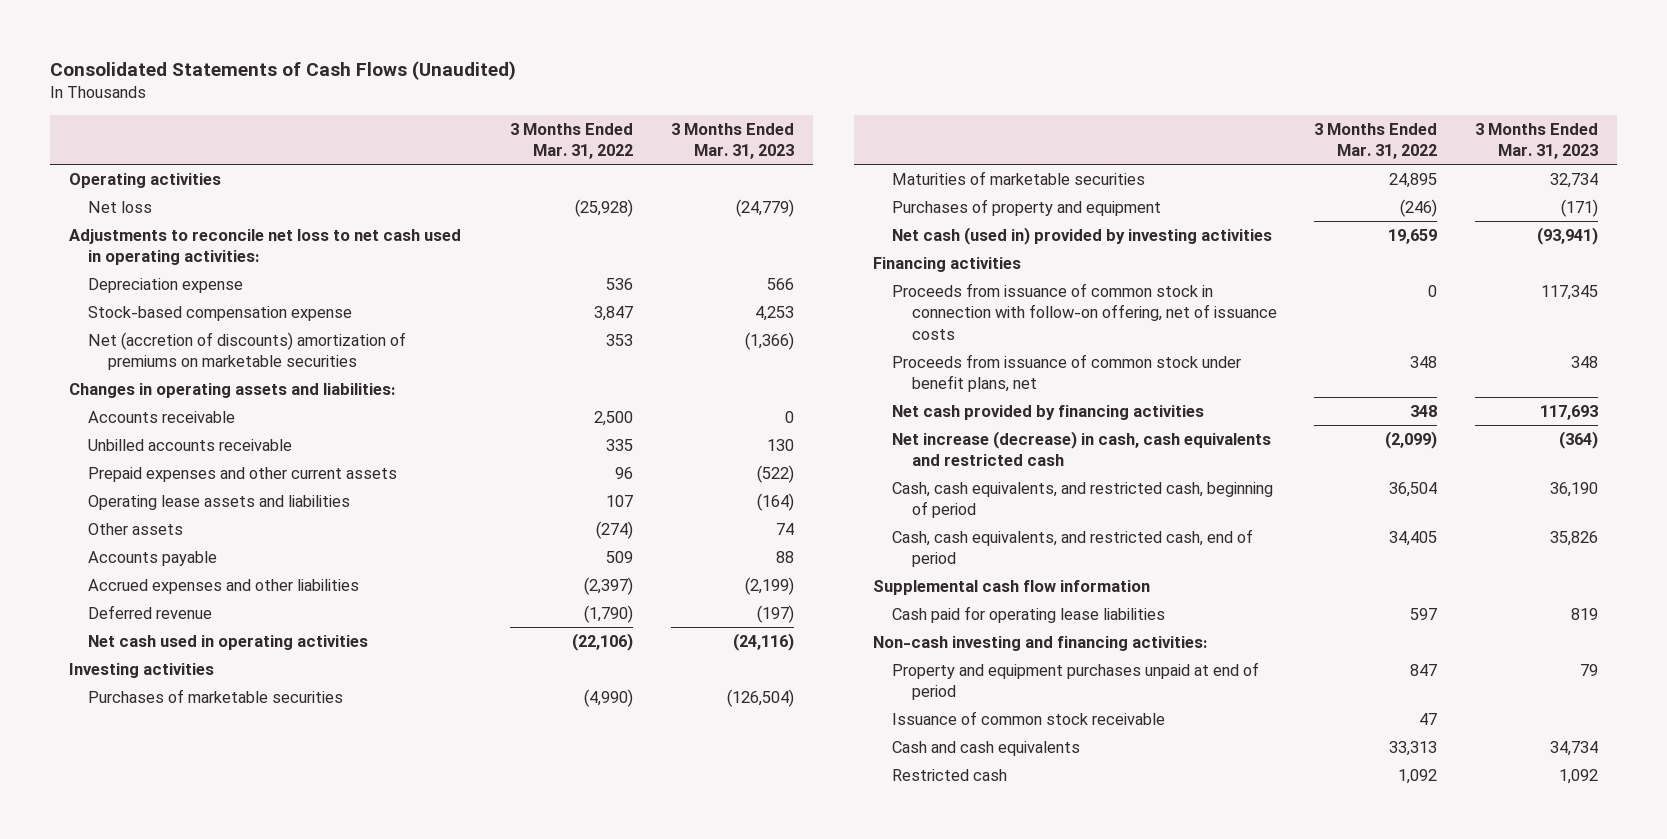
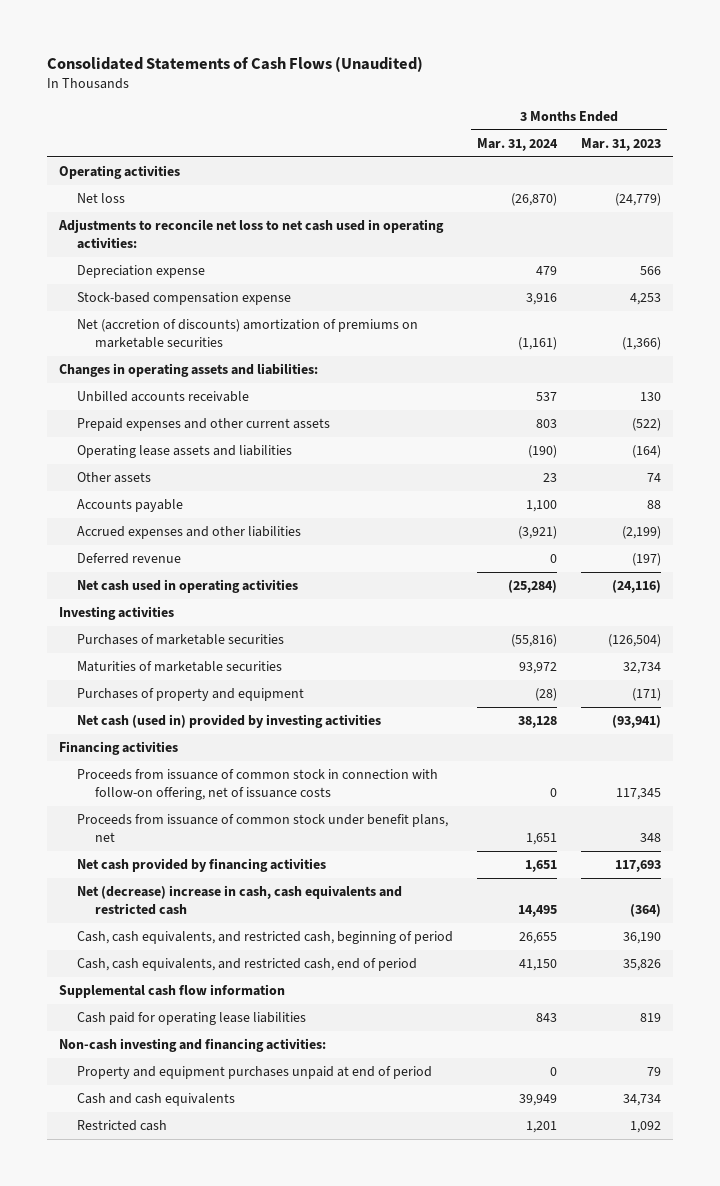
- | 3 Months Ended Mar. 31, 2022 | 3 Months Ended Mar. 31, 2023
+ | 3 Months Ended Mar. 31, 2024 | 3 Months Ended Mar. 31, 2023
- Accounts receivable | 2,500 | 0
- Net increase (decrease) in cash, cash equivalents and restricted cash | (2,099) | (364)
+ Net (decrease) increase in cash, cash equivalents and restricted cash | 14,495 | (364)
- Issuance of common stock receivable | 47 |

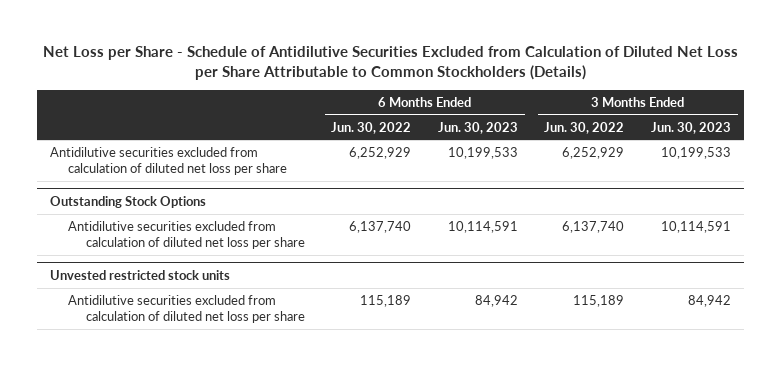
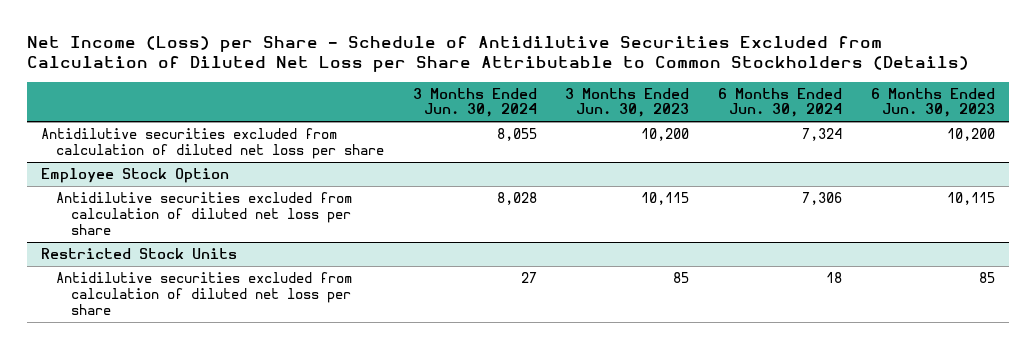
- Net Loss per Share - Schedule of Antidilutive Securities Excluded from Calculation of Diluted Net Loss per Share Attributable to Common Stockholders (Details)
+ Net Income (Loss) per Share - Schedule of Antidilutive Securities Excluded from Calculation of Diluted Net Loss per Share Attributable to Common Stockholders (Details)
- | 6 Months Ended Jun. 30, 2022 | 6 Months Ended Jun. 30, 2023 | 3 Months Ended Jun. 30, 2022 | 3 Months Ended Jun. 30, 2023
+ | 3 Months Ended Jun. 30, 2024 | 3 Months Ended Jun. 30, 2023 | 6 Months Ended Jun. 30, 2024 | 6 Months Ended Jun. 30, 2023
- Antidilutive securities excluded from calculation of diluted net loss per share | 6,252,929 | 10,199,533 | 6,252,929 | 10,199,533
- Outstanding Stock Options
- Antidilutive securities excluded from calculation of diluted net loss per share | 6,137,740 | 10,114,591 | 6,137,740 | 10,114,591
- Unvested restricted stock units
- Antidilutive securities excluded from calculation of diluted net loss per share | 115,189 | 84,942 | 115,189 | 84,942
+ Antidilutive securities excluded from calculation of diluted net loss per share | 8,055 | 10,200 | 7,324 | 10,200
+ Employee Stock Option
+ Antidilutive securities excluded from calculation of diluted net loss per share | 8,028 | 10,115 | 7,306 | 10,115
+ Restricted Stock Units
+ Antidilutive securities excluded from calculation of diluted net loss per share | 27 | 85 | 18 | 85

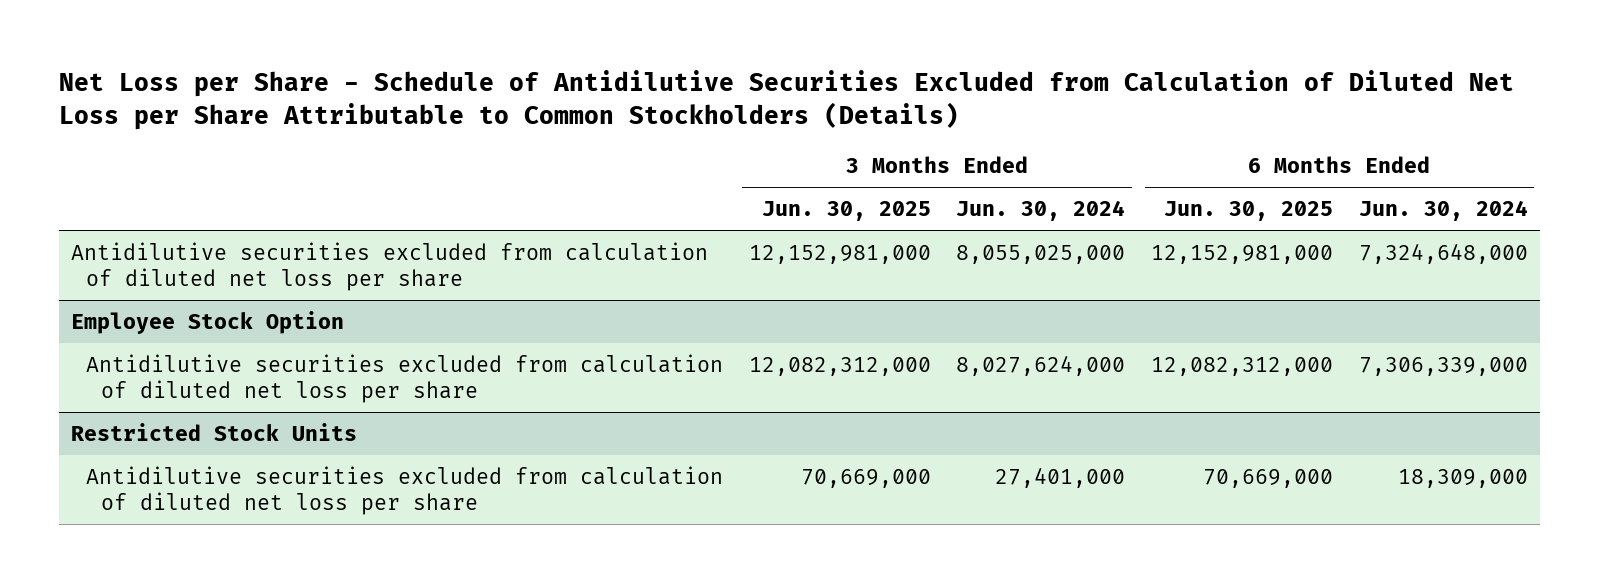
- Net Income (Loss) per Share - Schedule of Antidilutive Securities Excluded from Calculation of Diluted Net Loss per Share Attributable to Common Stockholders (Details)
+ Net Loss per Share - Schedule of Antidilutive Securities Excluded from Calculation of Diluted Net Loss per Share Attributable to Common Stockholders (Details)
- | 3 Months Ended Jun. 30, 2024 | 3 Months Ended Jun. 30, 2023 | 6 Months Ended Jun. 30, 2024 | 6 Months Ended Jun. 30, 2023
+ | 3 Months Ended Jun. 30, 2025 | 3 Months Ended Jun. 30, 2024 | 6 Months Ended Jun. 30, 2025 | 6 Months Ended Jun. 30, 2024
- Antidilutive securities excluded from calculation of diluted net loss per share | 8,055 | 10,200 | 7,324 | 10,200
+ Antidilutive securities excluded from calculation of diluted net loss per share | 12,152,981,000 | 8,055,025,000 | 12,152,981,000 | 7,324,648,000
@ Employee Stock Option
- Antidilutive securities excluded from calculation of diluted net loss per share | 8,028 | 10,115 | 7,306 | 10,115
+ Antidilutive securities excluded from calculation of diluted net loss per share | 12,082,312,000 | 8,027,624,000 | 12,082,312,000 | 7,306,339,000
@ Restricted Stock Units
- Antidilutive securities excluded from calculation of diluted net loss per share | 27 | 85 | 18 | 85
+ Antidilutive securities excluded from calculation of diluted net loss per share | 70,669,000 | 27,401,000 | 70,669,000 | 18,309,000

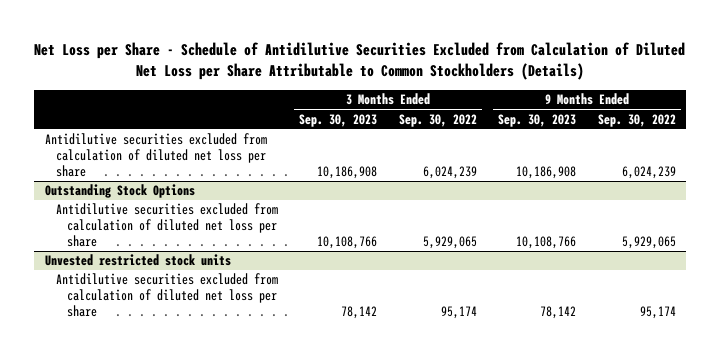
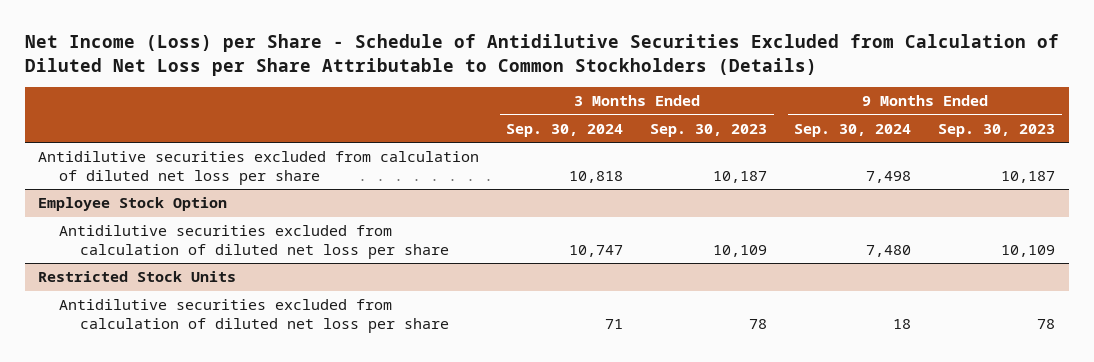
- Net Loss per Share - Schedule of Antidilutive Securities Excluded from Calculation of Diluted Net Loss per Share Attributable to Common Stockholders (Details)
+ Net Income (Loss) per Share - Schedule of Antidilutive Securities Excluded from Calculation of Diluted Net Loss per Share Attributable to Common Stockholders (Details)
- | 3 Months Ended Sep. 30, 2023 | 3 Months Ended Sep. 30, 2022 | 9 Months Ended Sep. 30, 2023 | 9 Months Ended Sep. 30, 2022
+ | 3 Months Ended Sep. 30, 2024 | 3 Months Ended Sep. 30, 2023 | 9 Months Ended Sep. 30, 2024 | 9 Months Ended Sep. 30, 2023
- Antidilutive securities excluded from calculation of diluted net loss per share | 10,186,908 | 6,024,239 | 10,186,908 | 6,024,239
- Outstanding Stock Options
- Antidilutive securities excluded from calculation of diluted net loss per share | 10,108,766 | 5,929,065 | 10,108,766 | 5,929,065
- Unvested restricted stock units
- Antidilutive securities excluded from calculation of diluted net loss per share | 78,142 | 95,174 | 78,142 | 95,174
+ Antidilutive securities excluded from calculation of diluted net loss per share | 10,818 | 10,187 | 7,498 | 10,187
+ Employee Stock Option
+ Antidilutive securities excluded from calculation of diluted net loss per share | 10,747 | 10,109 | 7,480 | 10,109
+ Restricted Stock Units
+ Antidilutive securities excluded from calculation of diluted net loss per share | 71 | 78 | 18 | 78

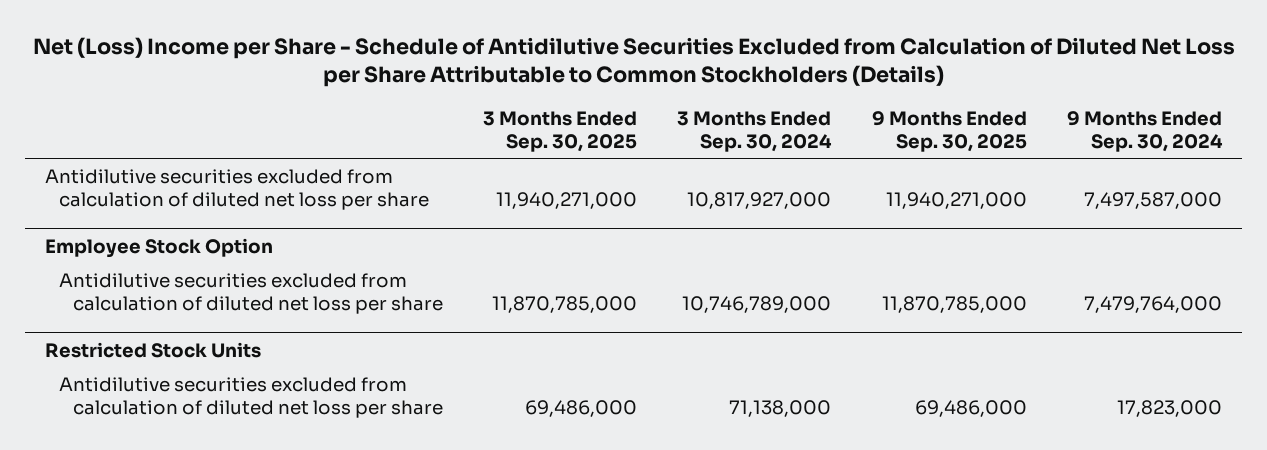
- Net Income (Loss) per Share - Schedule of Antidilutive Securities Excluded from Calculation of Diluted Net Loss per Share Attributable to Common Stockholders (Details)
+ Net (Loss) Income per Share - Schedule of Antidilutive Securities Excluded from Calculation of Diluted Net Loss per Share Attributable to Common Stockholders (Details)
- | 3 Months Ended Sep. 30, 2024 | 3 Months Ended Sep. 30, 2023 | 9 Months Ended Sep. 30, 2024 | 9 Months Ended Sep. 30, 2023
+ | 3 Months Ended Sep. 30, 2025 | 3 Months Ended Sep. 30, 2024 | 9 Months Ended Sep. 30, 2025 | 9 Months Ended Sep. 30, 2024
- Antidilutive securities excluded from calculation of diluted net loss per share | 10,818 | 10,187 | 7,498 | 10,187
+ Antidilutive securities excluded from calculation of diluted net loss per share | 11,940,271,000 | 10,817,927,000 | 11,940,271,000 | 7,497,587,000
@ Employee Stock Option
- Antidilutive securities excluded from calculation of diluted net loss per share | 10,747 | 10,109 | 7,480 | 10,109
+ Antidilutive securities excluded from calculation of diluted net loss per share | 11,870,785,000 | 10,746,789,000 | 11,870,785,000 | 7,479,764,000
@ Restricted Stock Units
- Antidilutive securities excluded from calculation of diluted net loss per share | 71 | 78 | 18 | 78
+ Antidilutive securities excluded from calculation of diluted net loss per share | 69,486,000 | 71,138,000 | 69,486,000 | 17,823,000

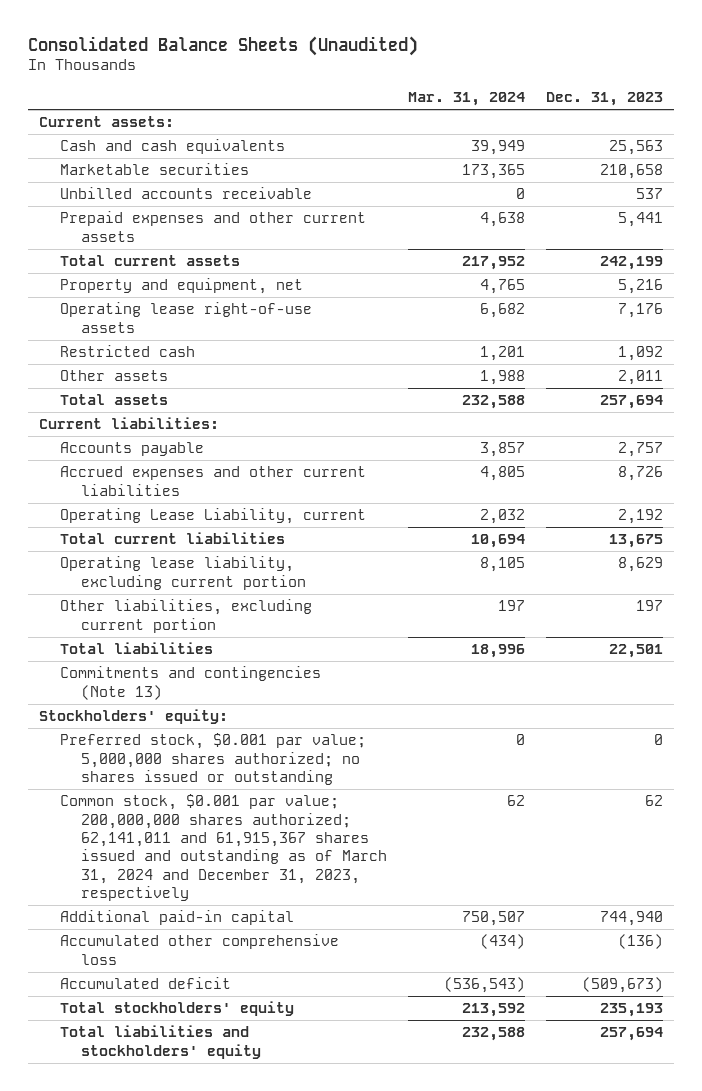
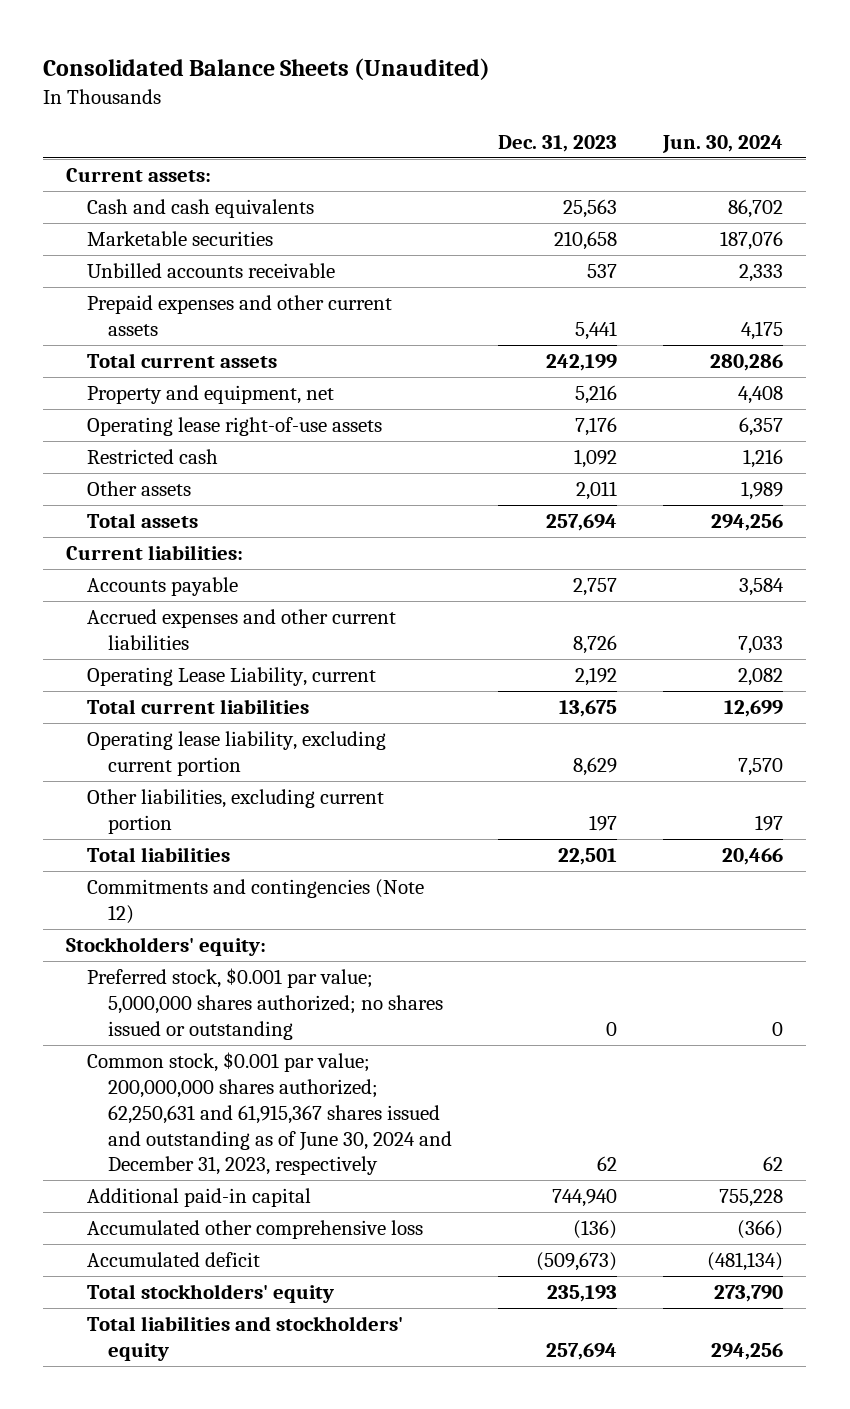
- | Mar. 31, 2024 | Dec. 31, 2023
+ | Dec. 31, 2023 | Jun. 30, 2024
- Commitments and contingencies (Note 13)
+ Commitments and contingencies (Note 12)
- Common stock, $0.001 par value; 200,000,000 shares authorized; 62,141,011 and 61,915,367 shares issued and outstanding as of March 31, 2024 and December 31, 2023, respectively | 62 | 62
+ Common stock, $0.001 par value; 200,000,000 shares authorized; 62,250,631 and 61,915,367 shares issued and outstanding as of June 30, 2024 and December 31, 2023, respectively | 62 | 62

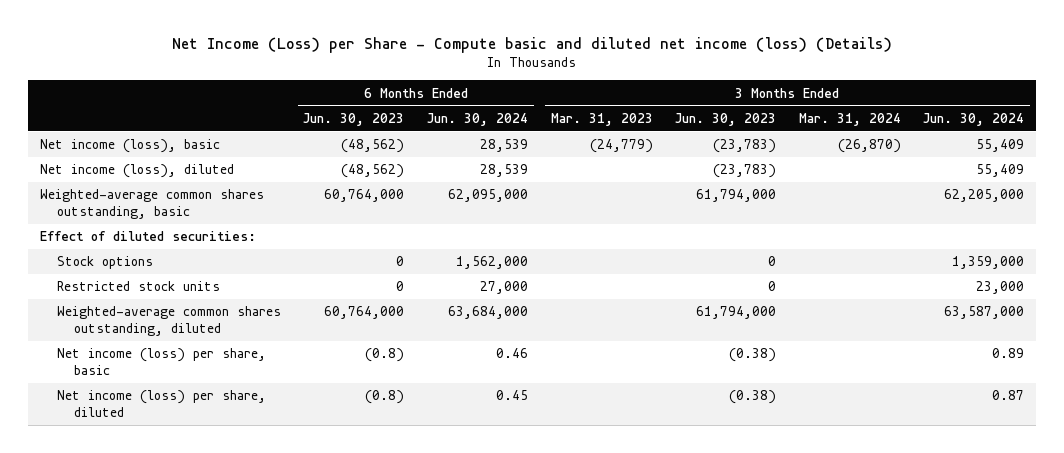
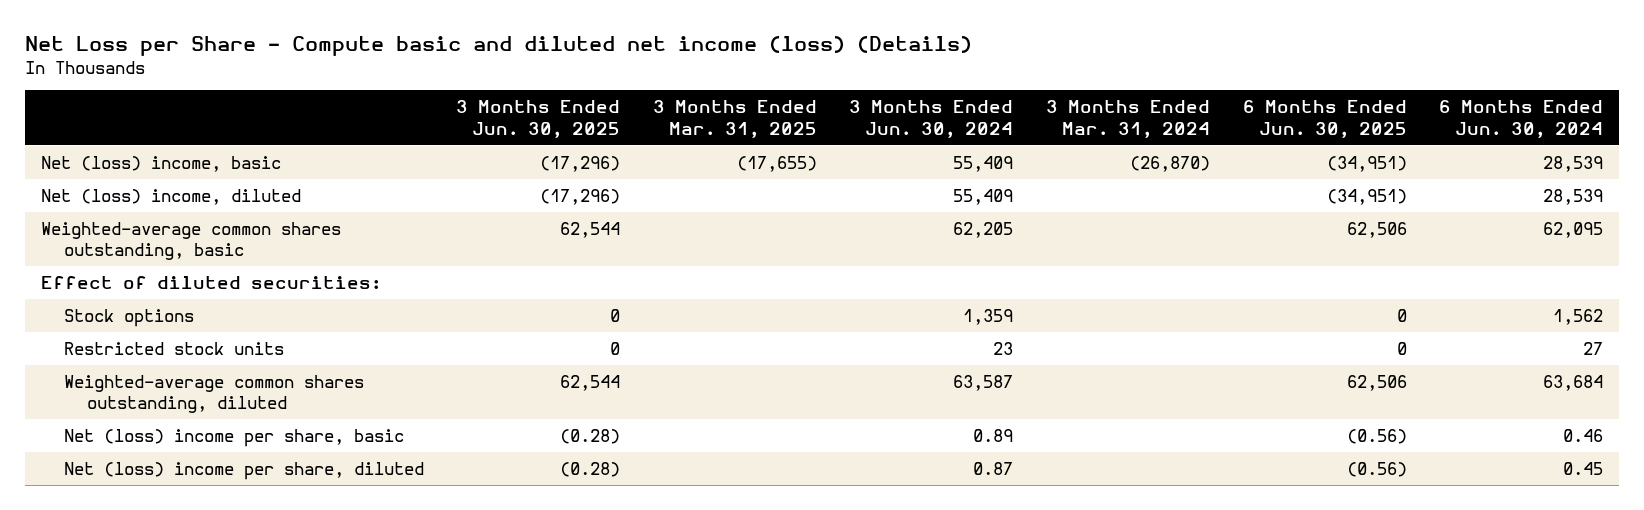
- Net Income (Loss) per Share - Compute basic and diluted net income (loss) (Details)
+ Net Loss per Share - Compute basic and diluted net income (loss) (Details)
- | 6 Months Ended Jun. 30, 2023 | 6 Months Ended Jun. 30, 2024 | 3 Months Ended Mar. 31, 2023 | 3 Months Ended Jun. 30, 2023 | 3 Months Ended Mar. 31, 2024 | 3 Months Ended Jun. 30, 2024
+ | 3 Months Ended Jun. 30, 2025 | 3 Months Ended Mar. 31, 2025 | 3 Months Ended Jun. 30, 2024 | 3 Months Ended Mar. 31, 2024 | 6 Months Ended Jun. 30, 2025 | 6 Months Ended Jun. 30, 2024
- Net income (loss), basic | (48,562) | 28,539 | (24,779) | (23,783) | (26,870) | 55,409
- Net income (loss), diluted | (48,562) | 28,539 | | (23,783) | | 55,409
- Weighted-average common shares outstanding, basic | 60,764,000 | 62,095,000 | | 61,794,000 | | 62,205,000
+ Net (loss) income, basic | (17,296) | (17,655) | 55,409 | (26,870) | (34,951) | 28,539
+ Net (loss) income, diluted | (17,296) | | 55,409 | | (34,951) | 28,539
+ Weighted-average common shares outstanding, basic | 62,544 | | 62,205 | | 62,506 | 62,095
- Stock options | 0 | 1,562,000 | | 0 | | 1,359,000
- Restricted stock units | 0 | 27,000 | | 0 | | 23,000
- Weighted-average common shares outstanding, diluted | 60,764,000 | 63,684,000 | | 61,794,000 | | 63,587,000
- Net income (loss) per share, basic | (0.8) | 0.46 | | (0.38) | | 0.89
- Net income (loss) per share, diluted | (0.8) | 0.45 | | (0.38) | | 0.87
+ Stock options | 0 | | 1,359 | | 0 | 1,562
+ Restricted stock units | 0 | | 23 | | 0 | 27
+ Weighted-average common shares outstanding, diluted | 62,544 | | 63,587 | | 62,506 | 63,684
+ Net (loss) income per share, basic | (0.28) | | 0.89 | | (0.56) | 0.46
+ Net (loss) income per share, diluted | (0.28) | | 0.87 | | (0.56) | 0.45

